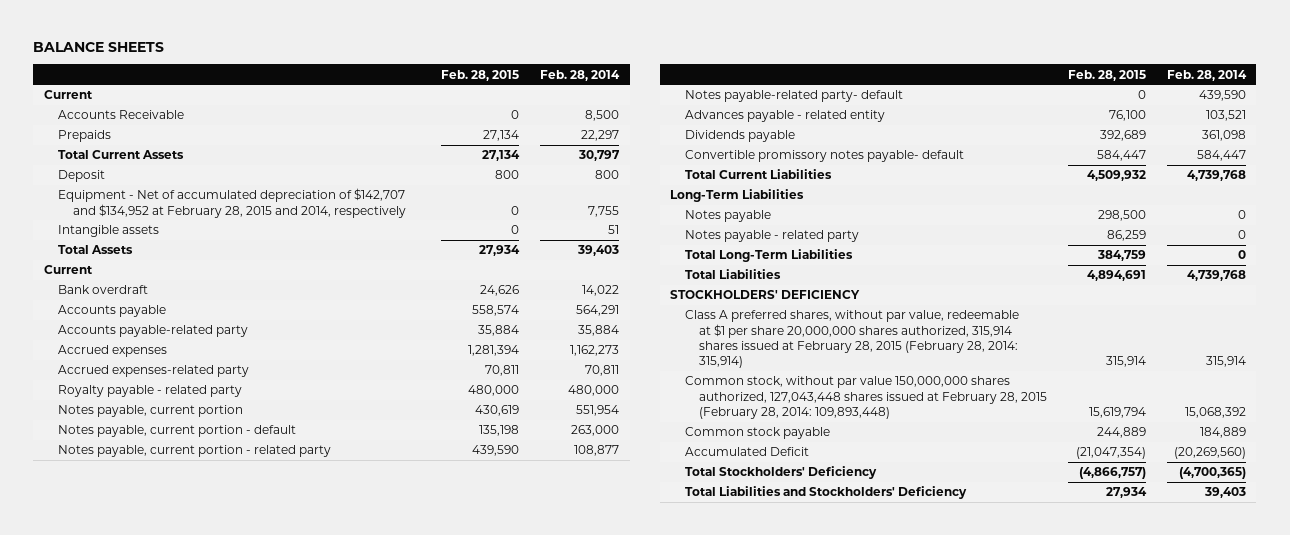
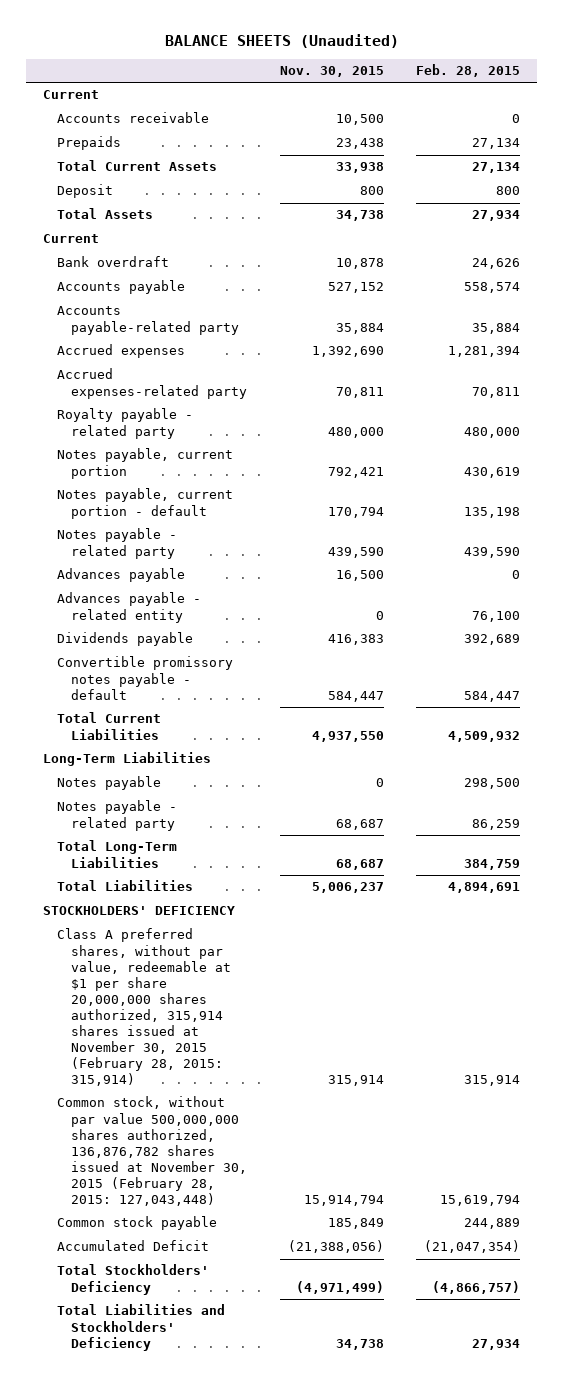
- BALANCE SHEETS
+ BALANCE SHEETS (Unaudited)
- | Feb. 28, 2015 | Feb. 28, 2014
+ | Nov. 30, 2015 | Feb. 28, 2015
- Accounts Receivable | 0 | 8,500
+ Accounts receivable | 10,500 | 0
- Equipment - Net of accumulated depreciation of $142,707 and $134,952 at February 28, 2015 and 2014, respectively | 0 | 7,755
- Intangible assets | 0 | 51
- Notes payable, current portion - related party | 439,590 | 108,877
- Notes payable-related party- default | 0 | 439,590
+ Notes payable - related party | 439,590 | 439,590
+ Advances payable | 16,500 | 0
- Convertible promissory notes payable- default | 584,447 | 584,447
+ Convertible promissory notes payable - default | 584,447 | 584,447
- Class A preferred shares, without par value, redeemable at $1 per share 20,000,000 shares authorized, 315,914 shares issued at February 28, 2015 (February 28, 2014: 315,914) | 315,914 | 315,914
- Common stock, without par value 150,000,000 shares authorized, 127,043,448 shares issued at February 28, 2015 (February 28, 2014: 109,893,448) | 15,619,794 | 15,068,392
+ Class A preferred shares, without par value, redeemable at $1 per share 20,000,000 shares authorized, 315,914 shares issued at November 30, 2015 (February 28, 2015: 315,914) | 315,914 | 315,914
+ Common stock, without par value 500,000,000 shares authorized, 136,876,782 shares issued at November 30, 2015 (February 28, 2015: 127,043,448) | 15,914,794 | 15,619,794

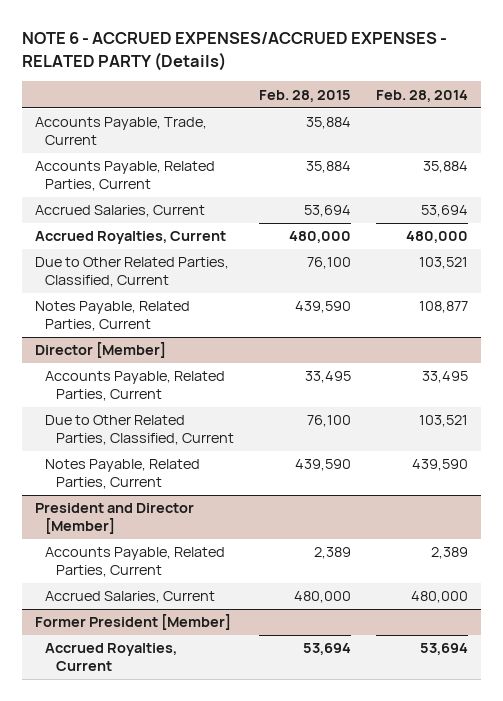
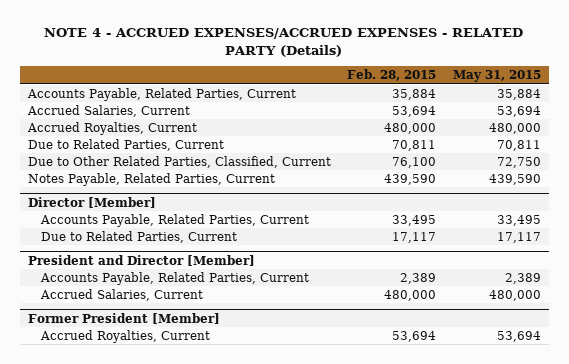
- NOTE 6 - ACCRUED EXPENSES/ACCRUED EXPENSES - RELATED PARTY (Details)
+ NOTE 4 - ACCRUED EXPENSES/ACCRUED EXPENSES - RELATED PARTY (Details)
- | Feb. 28, 2015 | Feb. 28, 2014
+ | Feb. 28, 2015 | May 31, 2015
- Accounts Payable, Trade, Current | 35,884 |
+ Due to Related Parties, Current | 70,811 | 70,811
@ Director [Member]
- Due to Other Related Parties, Classified, Current | 76,100 | 103,521
- Notes Payable, Related Parties, Current | 439,590 | 439,590
+ Due to Related Parties, Current | 17,117 | 17,117

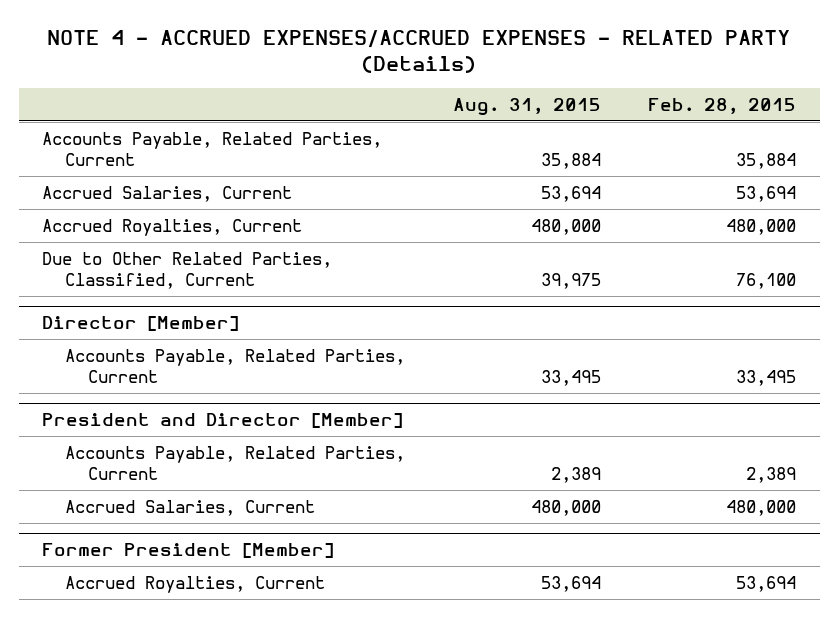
- | Feb. 28, 2015 | May 31, 2015
+ | Aug. 31, 2015 | Feb. 28, 2015
- Due to Related Parties, Current | 70,811 | 70,811
- Notes Payable, Related Parties, Current | 439,590 | 439,590
@ Director [Member]
- Due to Related Parties, Current | 17,117 | 17,117

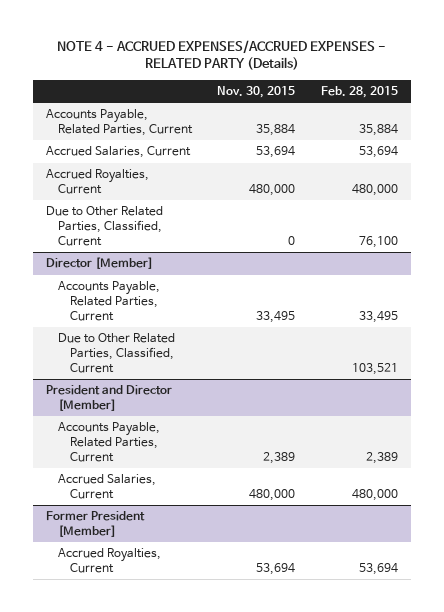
- | Aug. 31, 2015 | Feb. 28, 2015
+ | Nov. 30, 2015 | Feb. 28, 2015
@ Director [Member]
+ Due to Other Related Parties, Classified, Current | | 103,521

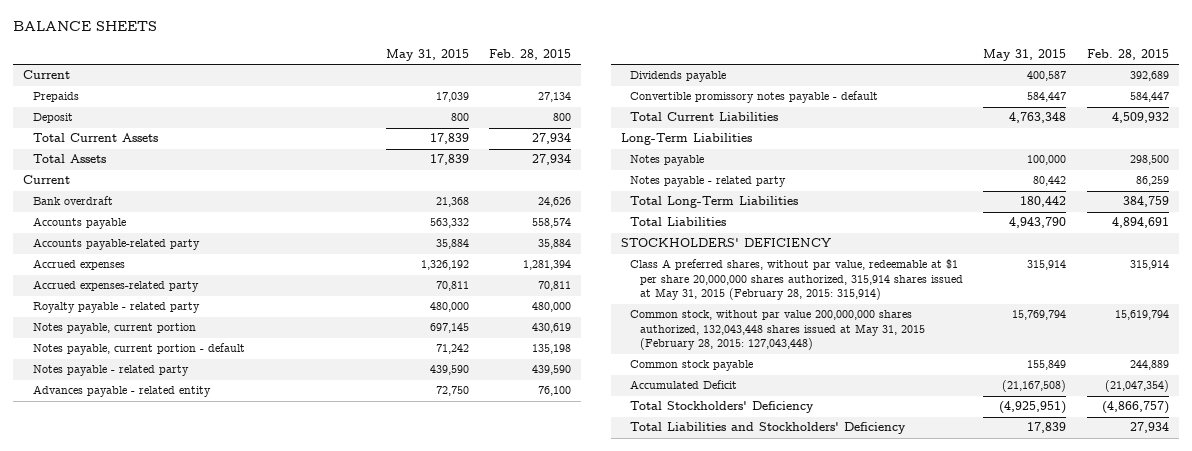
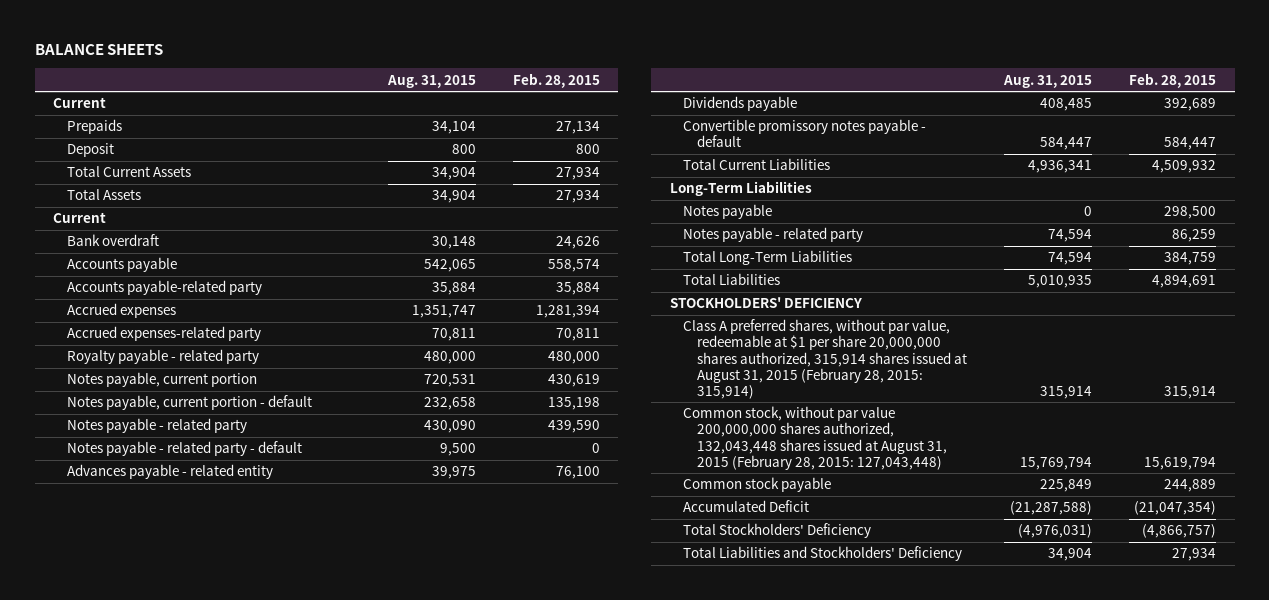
- | May 31, 2015 | Feb. 28, 2015
+ | Aug. 31, 2015 | Feb. 28, 2015
+ Notes payable - related party - default | 9,500 | 0
- Class A preferred shares, without par value, redeemable at $1 per share 20,000,000 shares authorized, 315,914 shares issued at May 31, 2015 (February 28, 2015: 315,914) | 315,914 | 315,914
- Common stock, without par value 200,000,000 shares authorized, 132,043,448 shares issued at May 31, 2015 (February 28, 2015: 127,043,448) | 15,769,794 | 15,619,794
+ Class A preferred shares, without par value, redeemable at $1 per share 20,000,000 shares authorized, 315,914 shares issued at August 31, 2015 (February 28, 2015: 315,914) | 315,914 | 315,914
+ Common stock, without par value 200,000,000 shares authorized, 132,043,448 shares issued at August 31, 2015 (February 28, 2015: 127,043,448) | 15,769,794 | 15,619,794

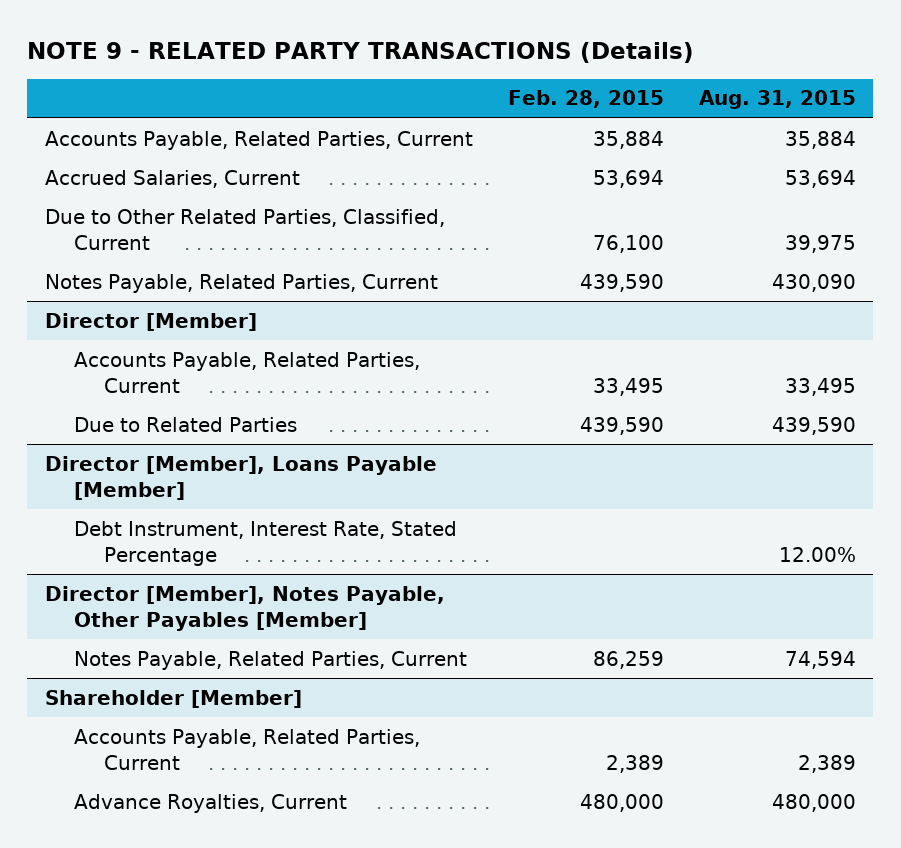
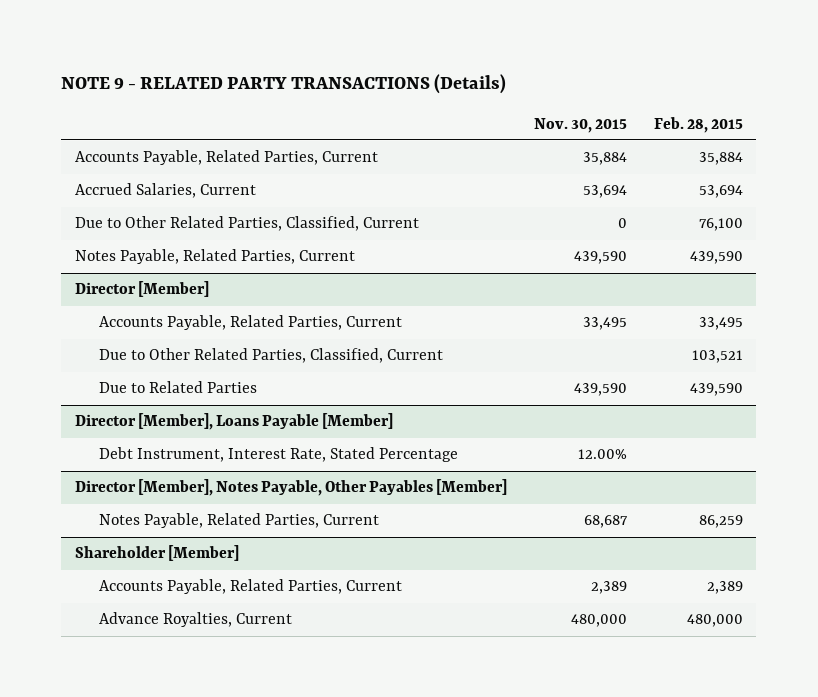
- | Feb. 28, 2015 | Aug. 31, 2015
+ | Nov. 30, 2015 | Feb. 28, 2015
@ Director [Member]
+ Due to Other Related Parties, Classified, Current | | 103,521

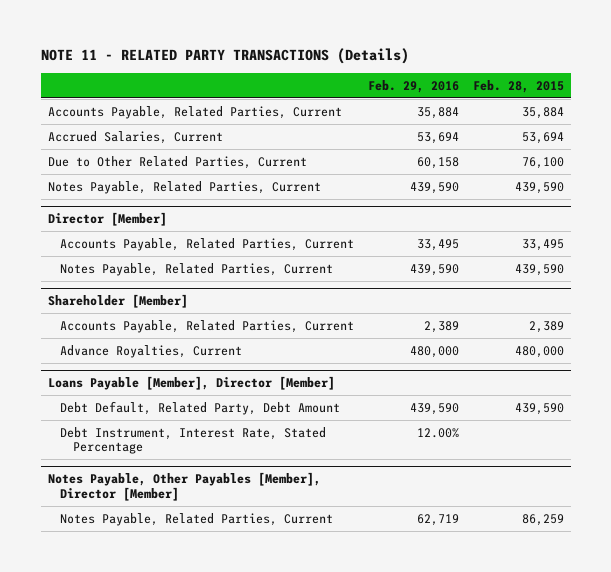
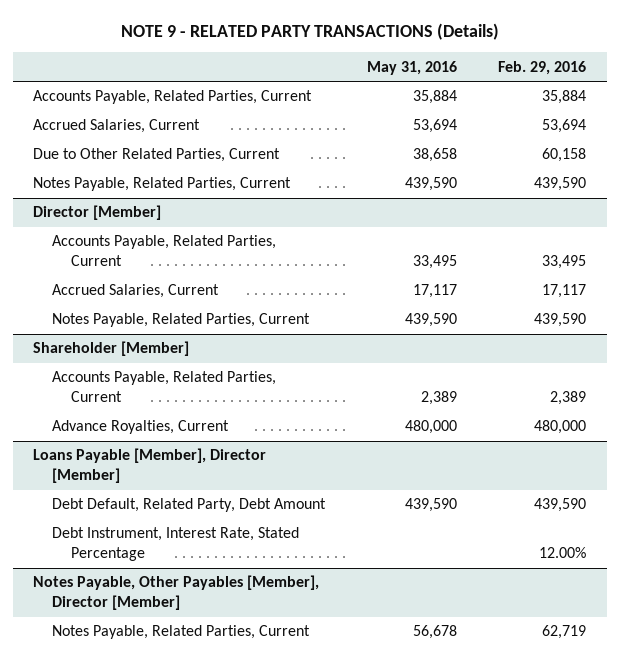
- NOTE 11 - RELATED PARTY TRANSACTIONS (Details)
+ NOTE 9 - RELATED PARTY TRANSACTIONS (Details)
- | Feb. 29, 2016 | Feb. 28, 2015
+ | May 31, 2016 | Feb. 29, 2016
@ Director [Member]
+ Accrued Salaries, Current | 17,117 | 17,117

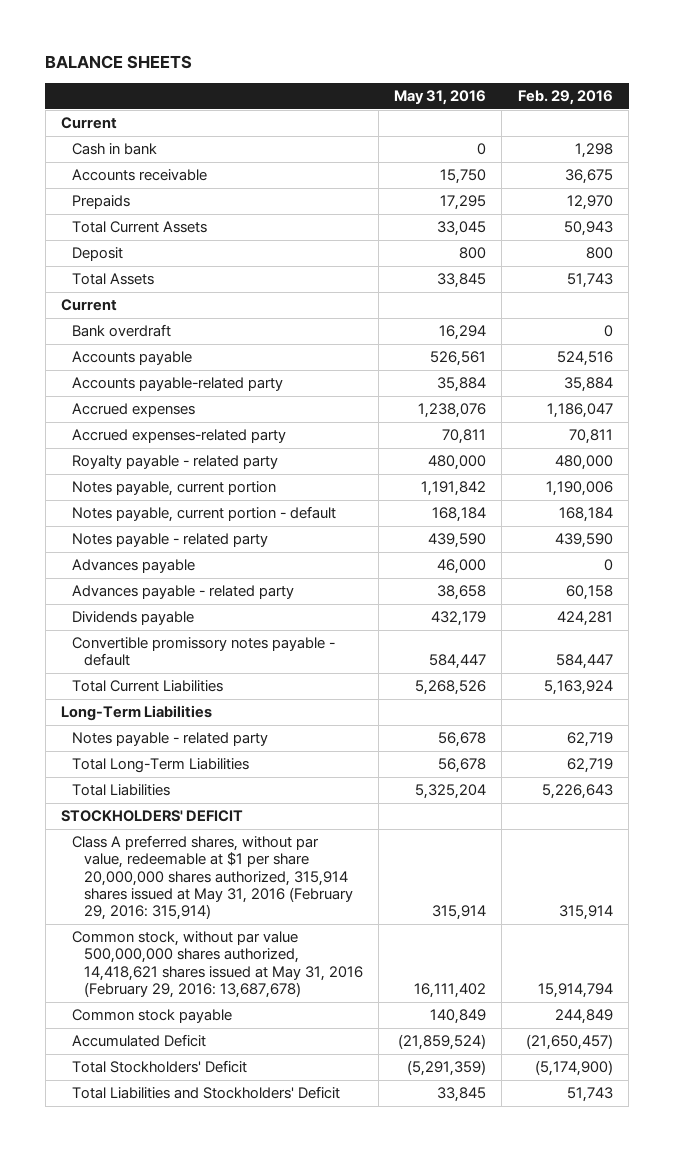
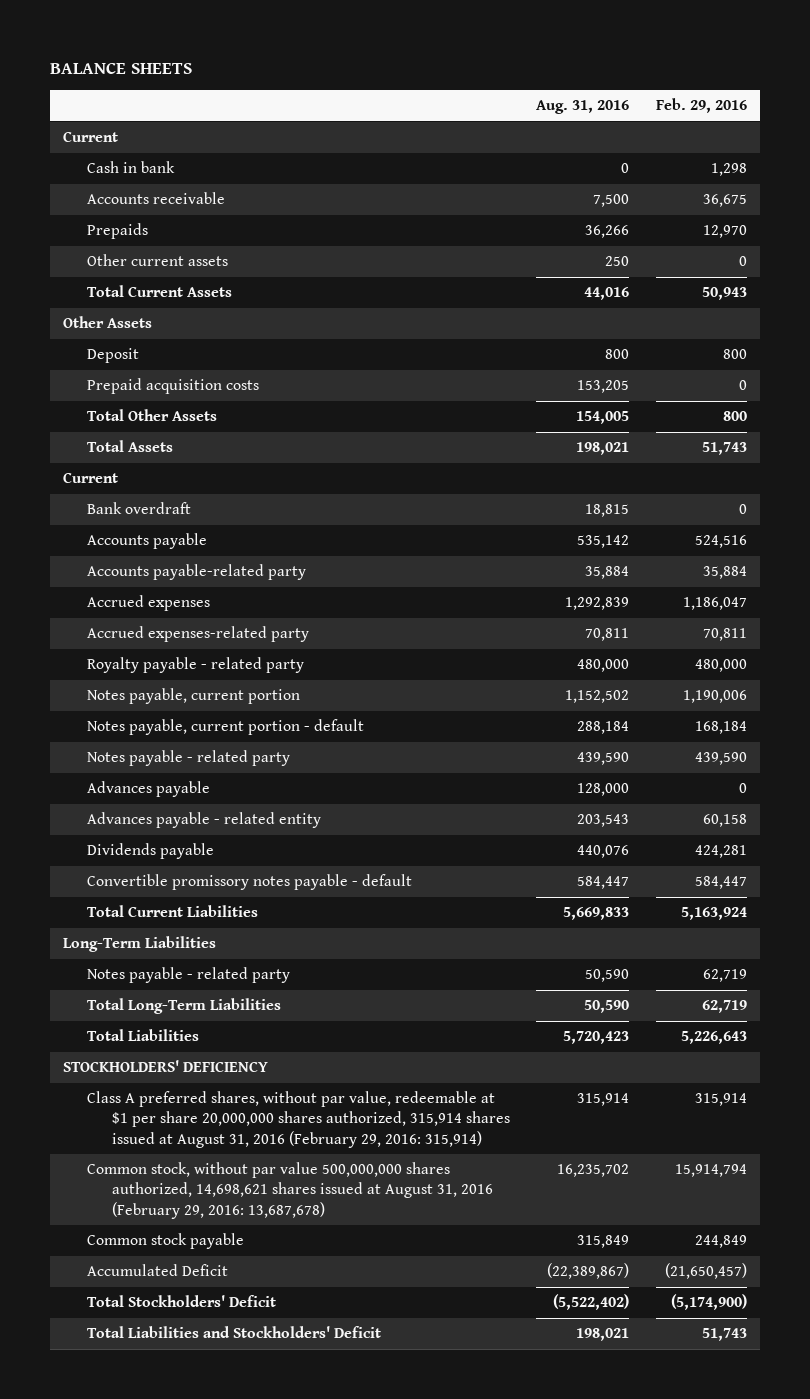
- | May 31, 2016 | Feb. 29, 2016
+ | Aug. 31, 2016 | Feb. 29, 2016
+ Other current assets | 250 | 0
+ Other Assets
+ Prepaid acquisition costs | 153,205 | 0
+ Total Other Assets | 154,005 | 800
- Advances payable - related party | 38,658 | 60,158
+ Advances payable - related entity | 203,543 | 60,158
- STOCKHOLDERS' DEFICIT
- Class A preferred shares, without par value, redeemable at $1 per share 20,000,000 shares authorized, 315,914 shares issued at May 31, 2016 (February 29, 2016: 315,914) | 315,914 | 315,914
- Common stock, without par value 500,000,000 shares authorized, 14,418,621 shares issued at May 31, 2016 (February 29, 2016: 13,687,678) | 16,111,402 | 15,914,794
+ STOCKHOLDERS' DEFICIENCY
+ Class A preferred shares, without par value, redeemable at $1 per share 20,000,000 shares authorized, 315,914 shares issued at August 31, 2016 (February 29, 2016: 315,914) | 315,914 | 315,914
+ Common stock, without par value 500,000,000 shares authorized, 14,698,621 shares issued at August 31, 2016 (February 29, 2016: 13,687,678) | 16,235,702 | 15,914,794

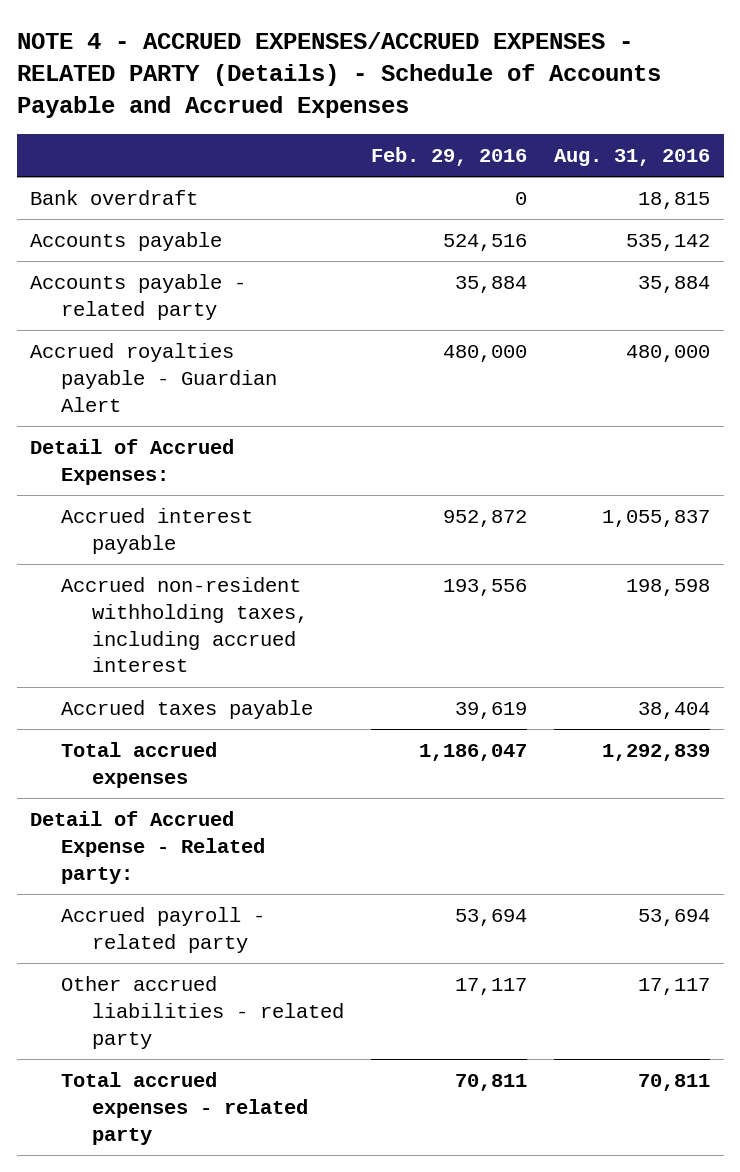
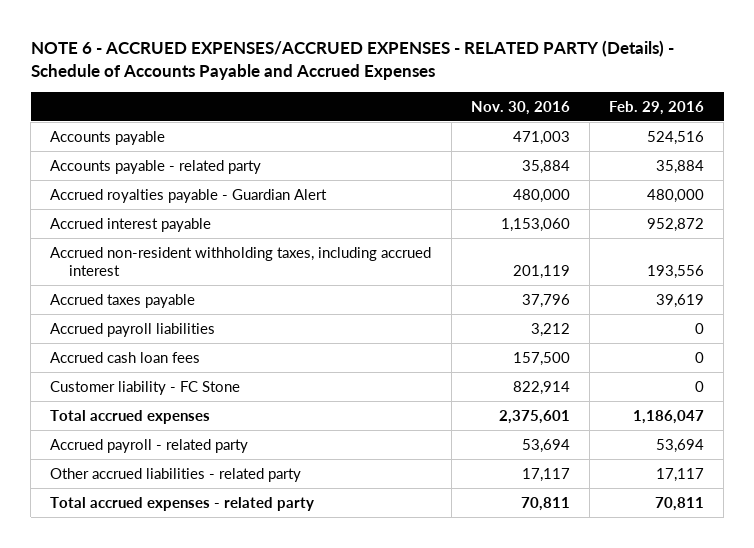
- NOTE 4 - ACCRUED EXPENSES/ACCRUED EXPENSES - RELATED PARTY (Details) - Schedule of Accounts Payable and Accrued Expenses
+ NOTE 6 - ACCRUED EXPENSES/ACCRUED EXPENSES - RELATED PARTY (Details) - Schedule of Accounts Payable and Accrued Expenses
- | Feb. 29, 2016 | Aug. 31, 2016
+ | Nov. 30, 2016 | Feb. 29, 2016
- Bank overdraft | 0 | 18,815
- Detail of Accrued Expenses:
+ Accrued payroll liabilities | 3,212 | 0
+ Accrued cash loan fees | 157,500 | 0
+ Customer liability - FC Stone | 822,914 | 0
- Detail of Accrued Expense - Related party:

